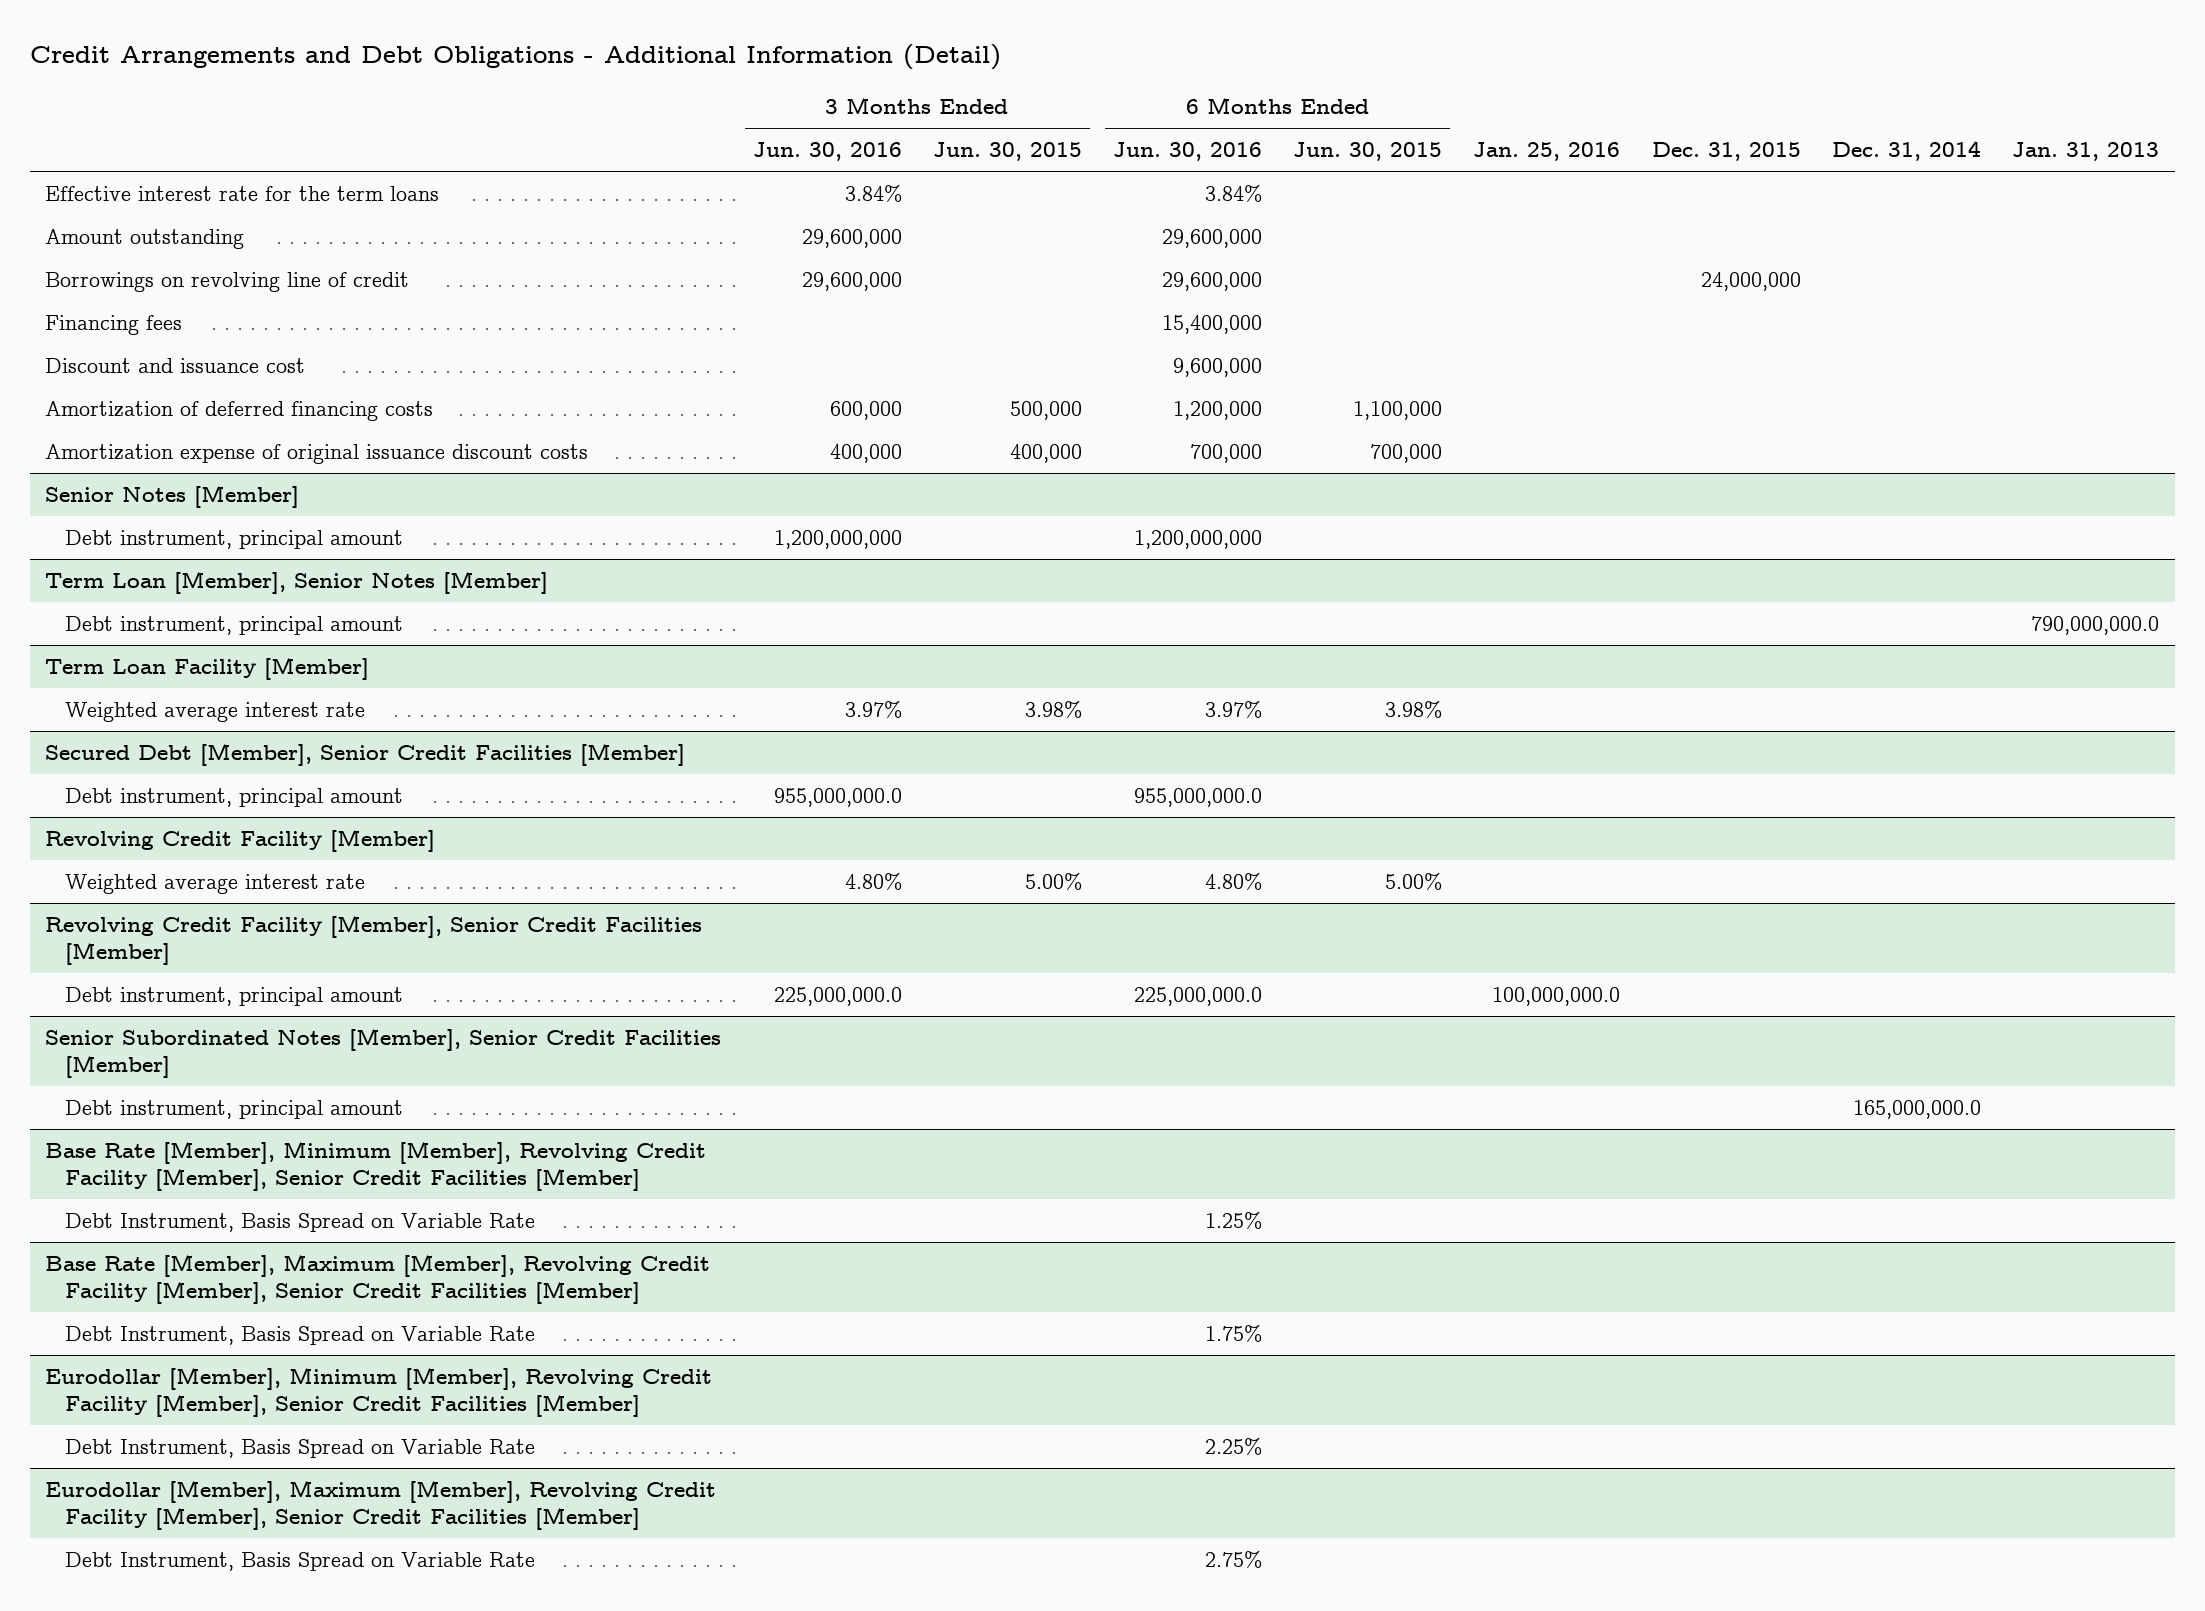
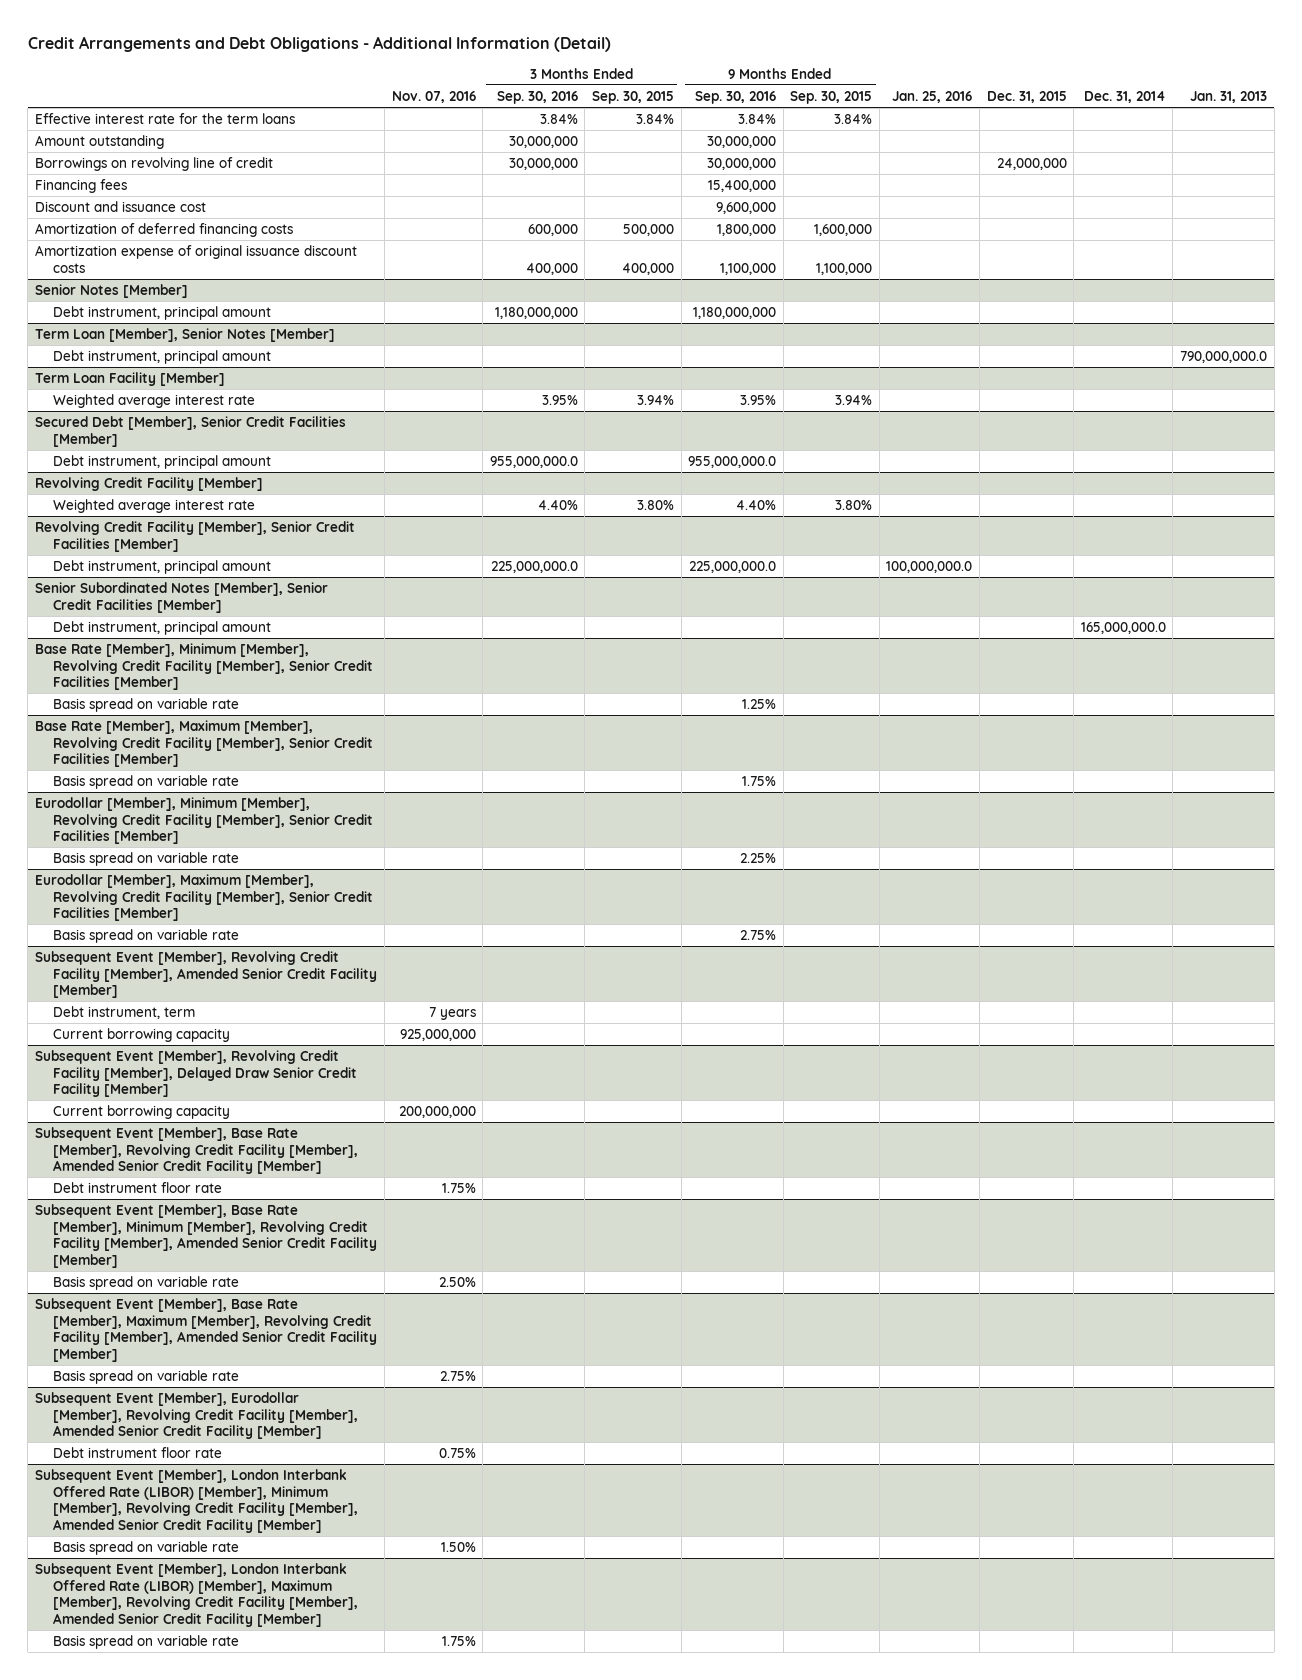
- | 3 Months Ended Jun. 30, 2016 | 3 Months Ended Jun. 30, 2015 | 6 Months Ended Jun. 30, 2016 | 6 Months Ended Jun. 30, 2015 | Jan. 25, 2016 | Dec. 31, 2015 | Dec. 31, 2014 | Jan. 31, 2013
+ | Nov. 07, 2016 | 3 Months Ended Sep. 30, 2016 | 3 Months Ended Sep. 30, 2015 | 9 Months Ended Sep. 30, 2016 | 9 Months Ended Sep. 30, 2015 | Jan. 25, 2016 | Dec. 31, 2015 | Dec. 31, 2014 | Jan. 31, 2013
@ Base Rate [Member], Minimum [Member], Revolving Credit Facility [Member], Senior Credit Facilities [Member]
- Debt Instrument, Basis Spread on Variable Rate | | | 1.25% | | | | |
+ Basis spread on variable rate | | | | 1.25% | | | | |
@ Base Rate [Member], Maximum [Member], Revolving Credit Facility [Member], Senior Credit Facilities [Member]
- Debt Instrument, Basis Spread on Variable Rate | | | 1.75% | | | | |
+ Basis spread on variable rate | | | | 1.75% | | | | |
@ Eurodollar [Member], Minimum [Member], Revolving Credit Facility [Member], Senior Credit Facilities [Member]
- Debt Instrument, Basis Spread on Variable Rate | | | 2.25% | | | | |
+ Basis spread on variable rate | | | | 2.25% | | | | |
@ Eurodollar [Member], Maximum [Member], Revolving Credit Facility [Member], Senior Credit Facilities [Member]
- Debt Instrument, Basis Spread on Variable Rate | | | 2.75% | | | | |
+ Basis spread on variable rate | | | | 2.75% | | | | |
+ Subsequent Event [Member], Revolving Credit Facility [Member], Amended Senior Credit Facility [Member]
+ Debt instrument, term | 7 years | | | | | | | |
+ Current borrowing capacity | 925,000,000 | | | | | | | |
+ Subsequent Event [Member], Revolving Credit Facility [Member], Delayed Draw Senior Credit Facility [Member]
+ Current borrowing capacity | 200,000,000 | | | | | | | |
+ Subsequent Event [Member], Base Rate [Member], Revolving Credit Facility [Member], Amended Senior Credit Facility [Member]
+ Debt instrument floor rate | 1.75% | | | | | | | |
+ Subsequent Event [Member], Base Rate [Member], Minimum [Member], Revolving Credit Facility [Member], Amended Senior Credit Facility [Member]
+ Basis spread on variable rate | 2.50% | | | | | | | |
+ Subsequent Event [Member], Base Rate [Member], Maximum [Member], Revolving Credit Facility [Member], Amended Senior Credit Facility [Member]
+ Basis spread on variable rate | 2.75% | | | | | | | |
+ Subsequent Event [Member], Eurodollar [Member], Revolving Credit Facility [Member], Amended Senior Credit Facility [Member]
+ Debt instrument floor rate | 0.75% | | | | | | | |
+ Subsequent Event [Member], London Interbank Offered Rate (LIBOR) [Member], Minimum [Member], Revolving Credit Facility [Member], Amended Senior Credit Facility [Member]
+ Basis spread on variable rate | 1.50% | | | | | | | |
+ Subsequent Event [Member], London Interbank Offered Rate (LIBOR) [Member], Maximum [Member], Revolving Credit Facility [Member], Amended Senior Credit Facility [Member]
+ Basis spread on variable rate | 1.75% | | | | | | | |

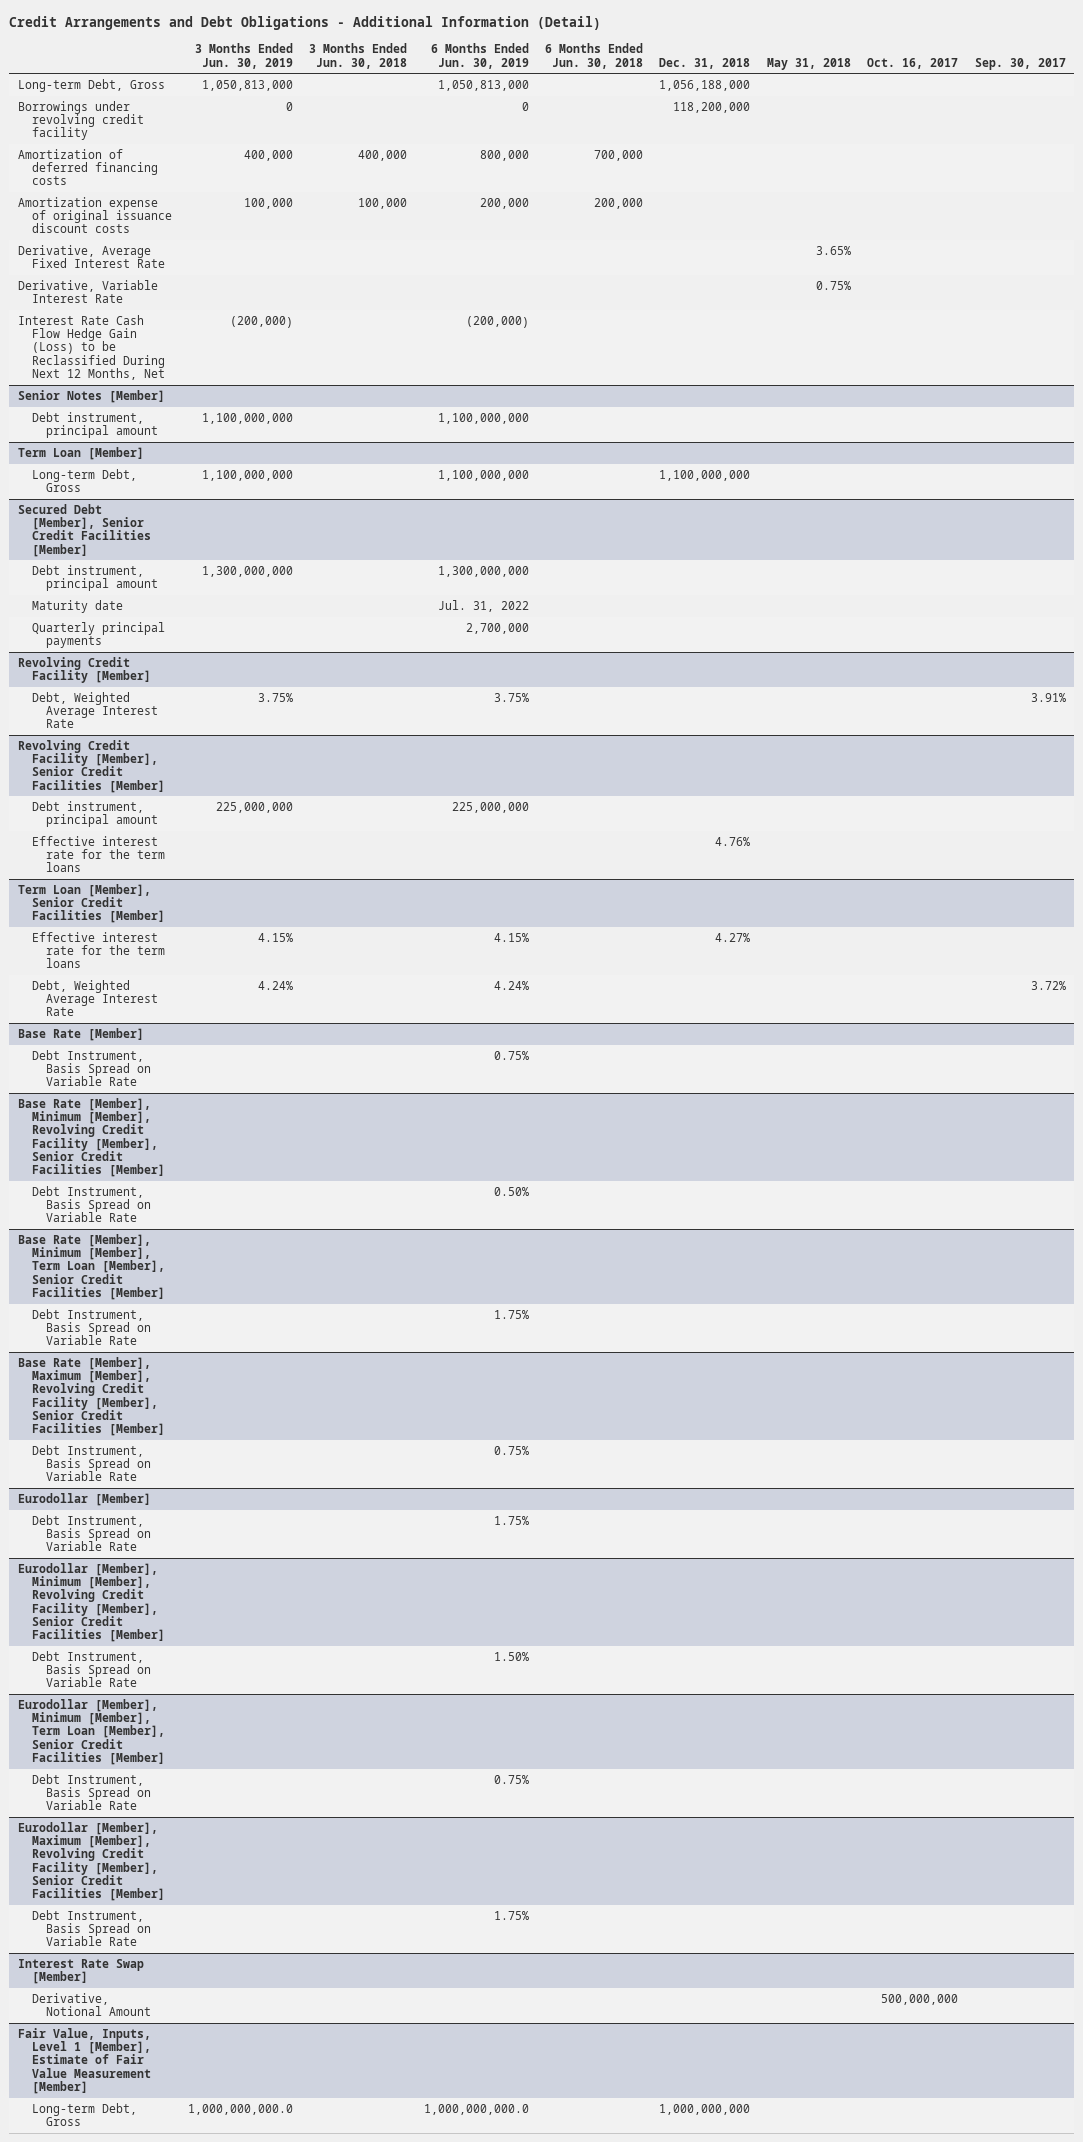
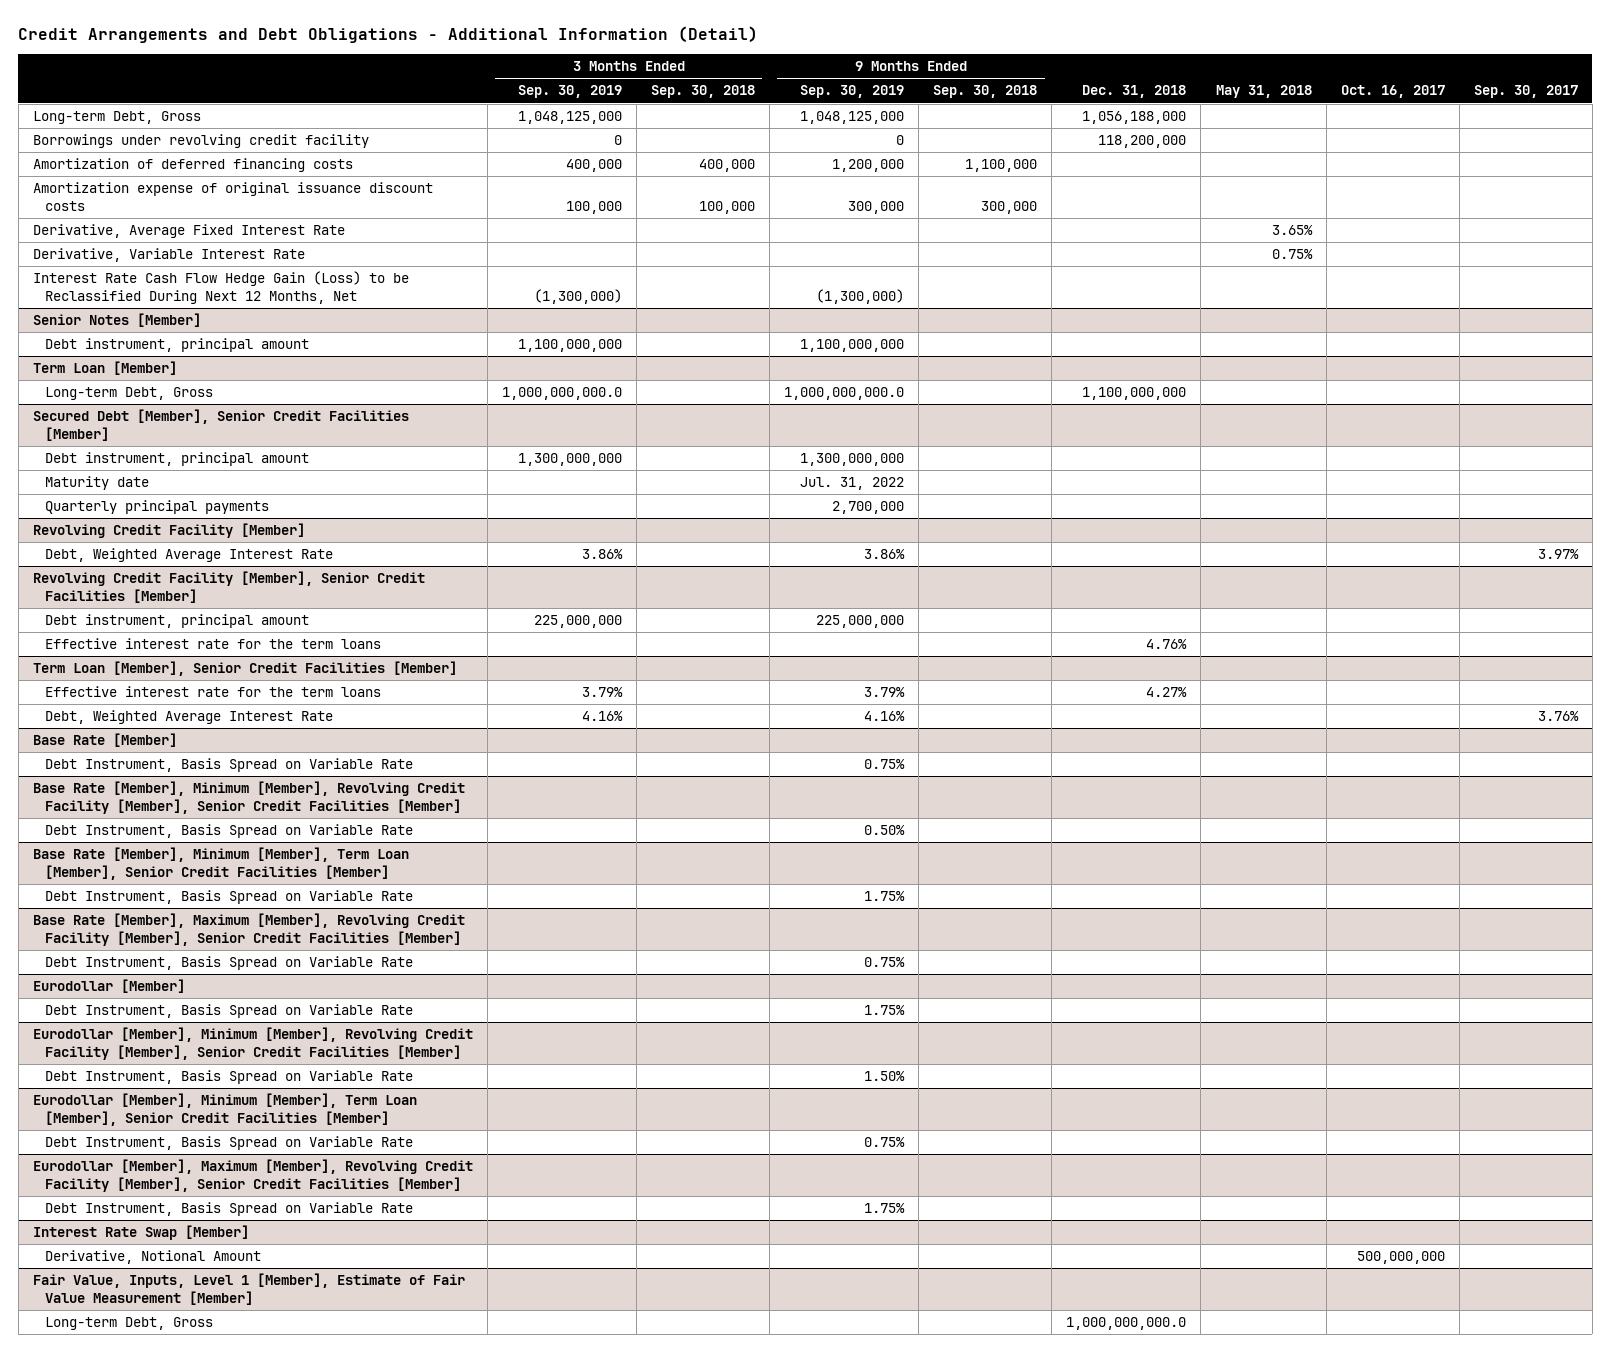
- | 3 Months Ended Jun. 30, 2019 | 3 Months Ended Jun. 30, 2018 | 6 Months Ended Jun. 30, 2019 | 6 Months Ended Jun. 30, 2018 | Dec. 31, 2018 | May 31, 2018 | Oct. 16, 2017 | Sep. 30, 2017
+ | 3 Months Ended Sep. 30, 2019 | 3 Months Ended Sep. 30, 2018 | 9 Months Ended Sep. 30, 2019 | 9 Months Ended Sep. 30, 2018 | Dec. 31, 2018 | May 31, 2018 | Oct. 16, 2017 | Sep. 30, 2017
@ Revolving Credit Facility [Member]
- Debt, Weighted Average Interest Rate | 3.75% | | 3.75% | | | | | 3.91%
+ Debt, Weighted Average Interest Rate | 3.86% | | 3.86% | | | | | 3.97%
@ Term Loan [Member], Senior Credit Facilities [Member]
- Debt, Weighted Average Interest Rate | 4.24% | | 4.24% | | | | | 3.72%
+ Debt, Weighted Average Interest Rate | 4.16% | | 4.16% | | | | | 3.76%
@ Fair Value, Inputs, Level 1 [Member], Estimate of Fair Value Measurement [Member]
- Long-term Debt, Gross | 1,000,000,000.0 | | 1,000,000,000.0 | | 1,000,000,000 | | |
+ Long-term Debt, Gross | | | | | 1,000,000,000.0 | | |

